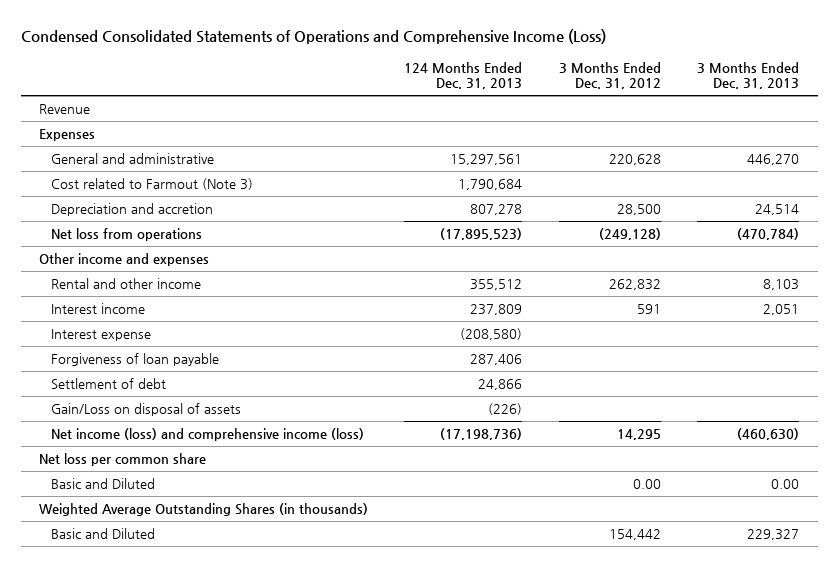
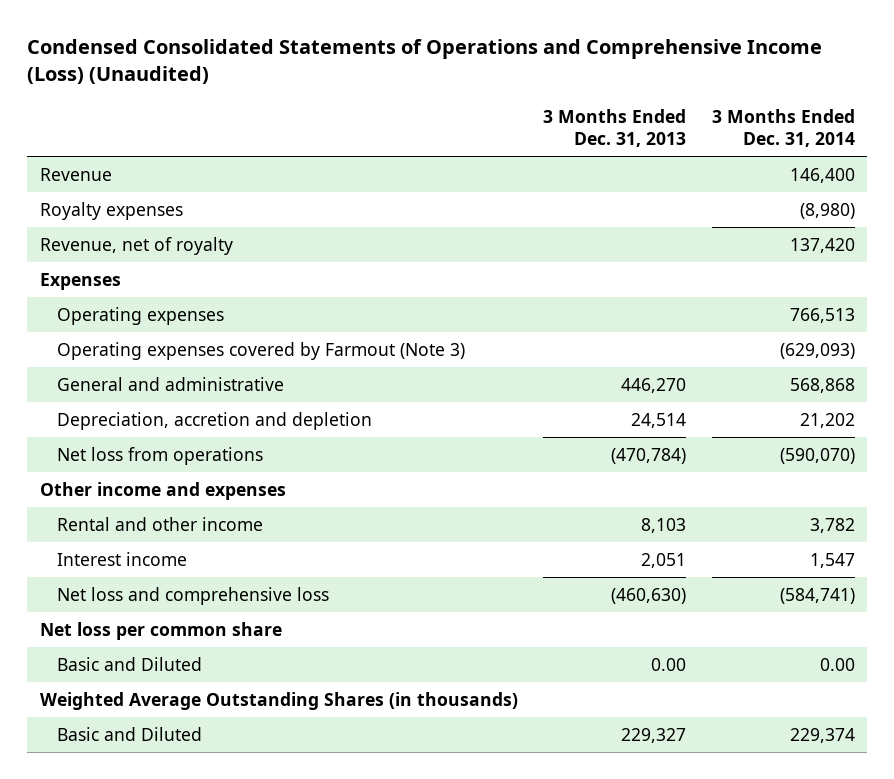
- Condensed Consolidated Statements of Operations and Comprehensive Income (Loss)
+ Condensed Consolidated Statements of Operations and Comprehensive Income (Loss) (Unaudited)
- | 124 Months Ended Dec. 31, 2013 | 3 Months Ended Dec. 31, 2012 | 3 Months Ended Dec. 31, 2013
+ | 3 Months Ended Dec. 31, 2013 | 3 Months Ended Dec. 31, 2014
+ Royalty expenses | | (8,980)
+ Revenue, net of royalty | | 137,420
+ Operating expenses | | 766,513
+ Operating expenses covered by Farmout (Note 3) | | (629,093)
- Cost related to Farmout (Note 3) | 1,790,684 | |
- Depreciation and accretion | 807,278 | 28,500 | 24,514
+ Depreciation, accretion and depletion | 24,514 | 21,202
- Interest expense | (208,580) | |
- Forgiveness of loan payable | 287,406 | |
- Settlement of debt | 24,866 | |
- Gain/Loss on disposal of assets | (226) | |
- Net income (loss) and comprehensive income (loss) | (17,198,736) | 14,295 | (460,630)
+ Net loss and comprehensive loss | (460,630) | (584,741)

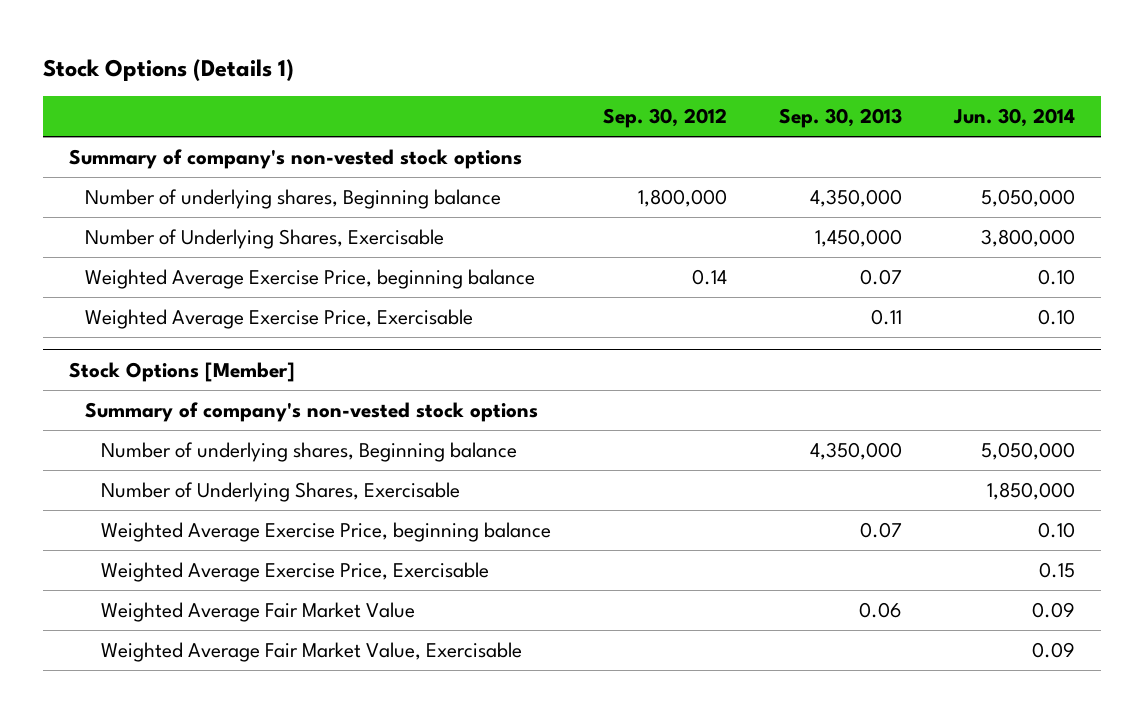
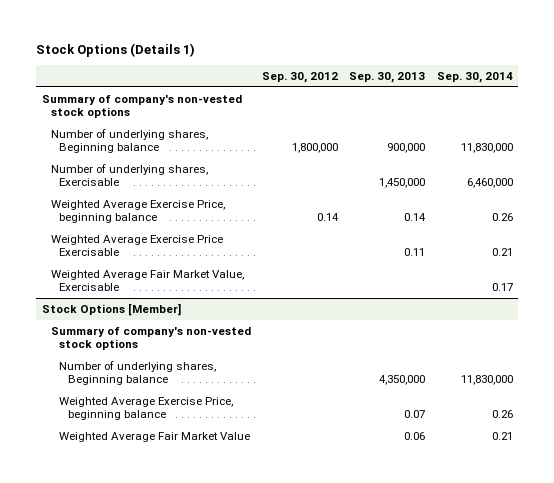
- | Sep. 30, 2012 | Sep. 30, 2013 | Jun. 30, 2014
+ | Sep. 30, 2012 | Sep. 30, 2013 | Sep. 30, 2014
- Number of underlying shares, Beginning balance | 1,800,000 | 4,350,000 | 5,050,000
- Number of Underlying Shares, Exercisable | | 1,450,000 | 3,800,000
- Weighted Average Exercise Price, beginning balance | 0.14 | 0.07 | 0.10
- Weighted Average Exercise Price, Exercisable | | 0.11 | 0.10
+ Number of underlying shares, Beginning balance | 1,800,000 | 900,000 | 11,830,000
+ Number of underlying shares, Exercisable | | 1,450,000 | 6,460,000
+ Weighted Average Exercise Price, beginning balance | 0.14 | 0.14 | 0.26
+ Weighted Average Exercise Price Exercisable | | 0.11 | 0.21
+ Weighted Average Fair Market Value, Exercisable | | | 0.17
@ Stock Options [Member]
- Number of Underlying Shares, Exercisable | | | 1,850,000
- Weighted Average Exercise Price, Exercisable | | | 0.15
- Weighted Average Fair Market Value, Exercisable | | | 0.09

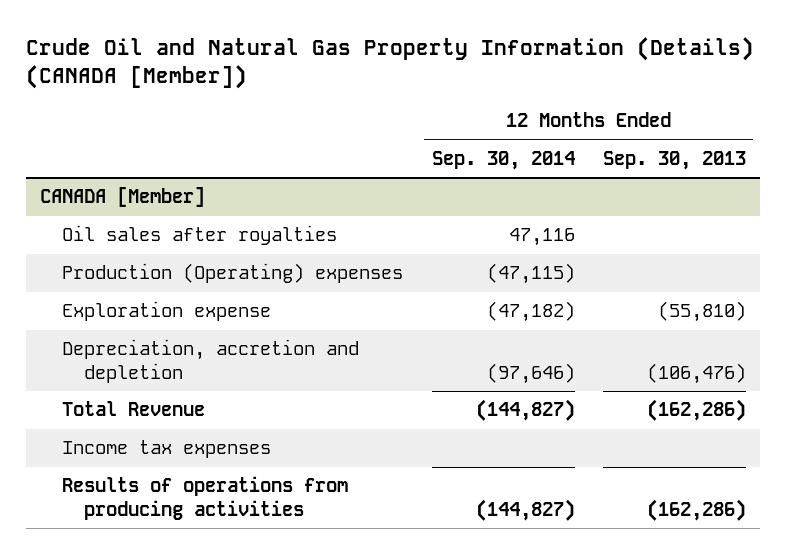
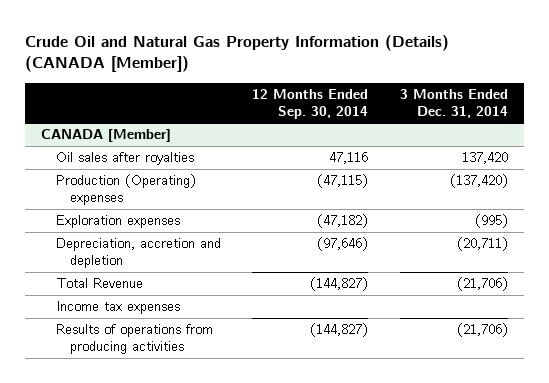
- | 12 Months Ended Sep. 30, 2014 | 12 Months Ended Sep. 30, 2013
+ | 12 Months Ended Sep. 30, 2014 | 3 Months Ended Dec. 31, 2014
@ CANADA [Member]
- Exploration expense | (47,182) | (55,810)
+ Exploration expenses | (47,182) | (995)

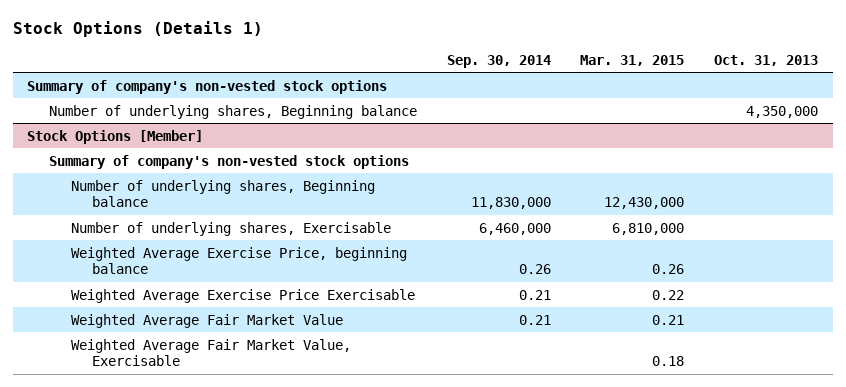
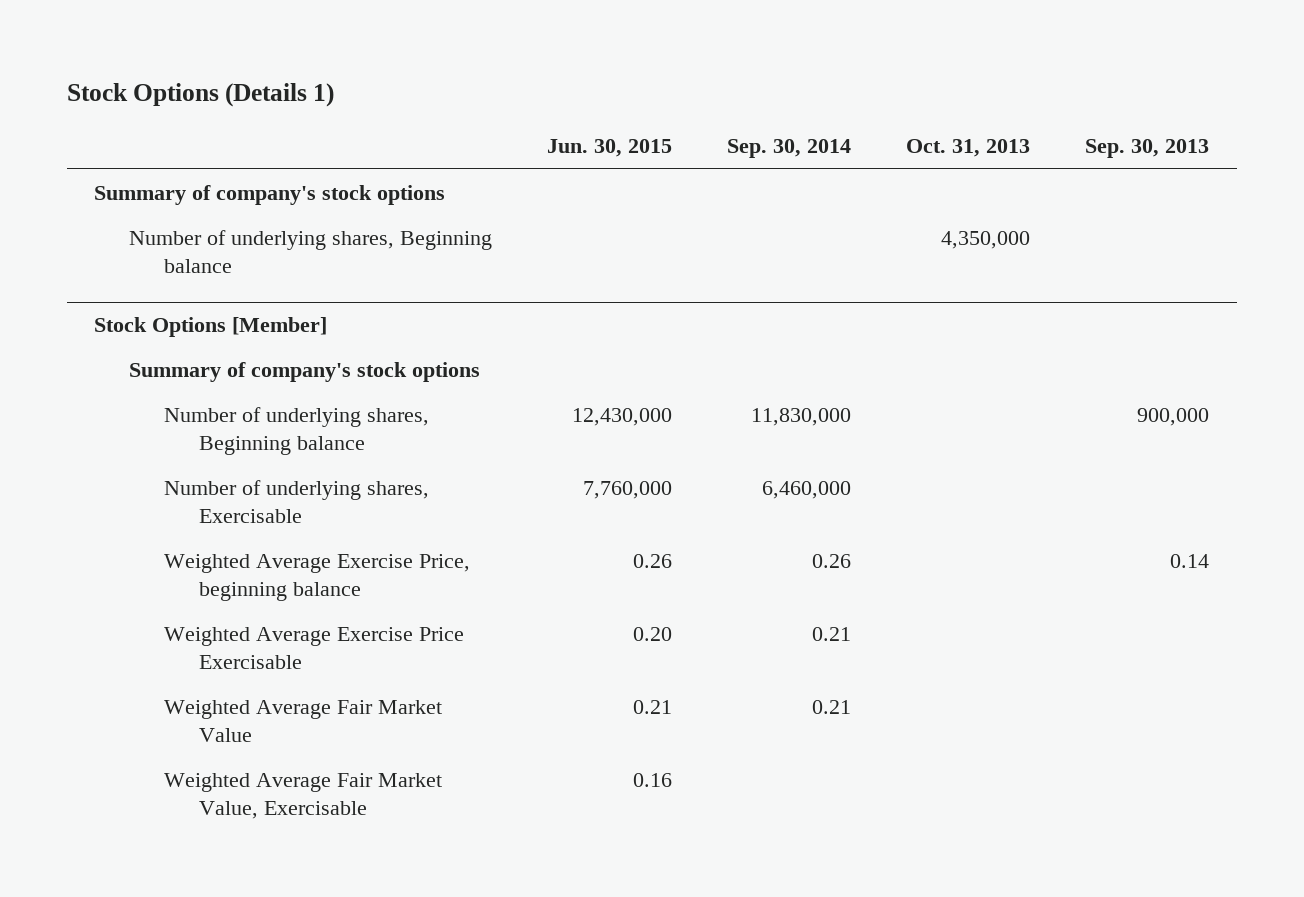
- | Sep. 30, 2014 | Mar. 31, 2015 | Oct. 31, 2013
+ | Jun. 30, 2015 | Sep. 30, 2014 | Oct. 31, 2013 | Sep. 30, 2013
- Summary of company's non-vested stock options
+ Summary of company's stock options
@ Stock Options [Member]
- Summary of company's non-vested stock options
+ Summary of company's stock options

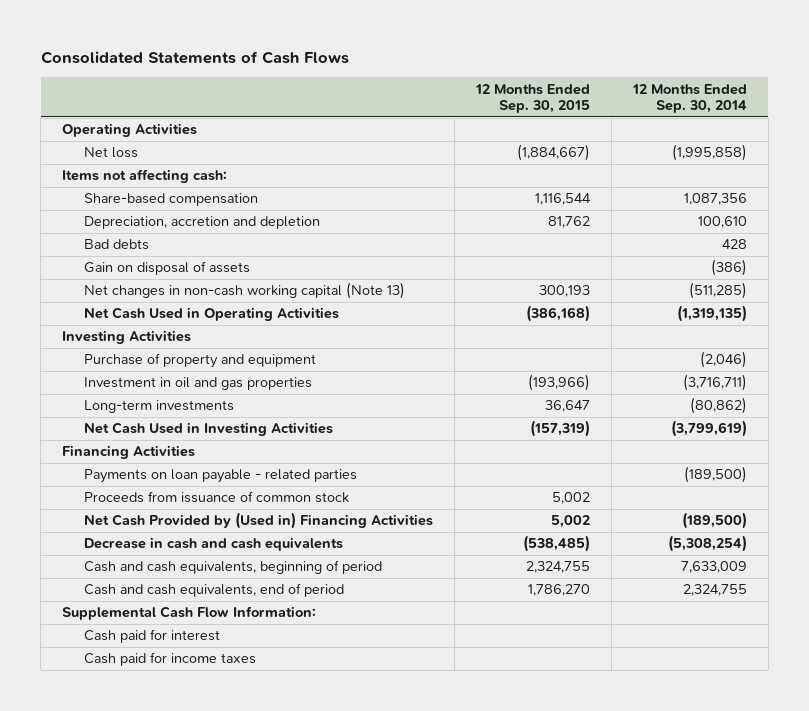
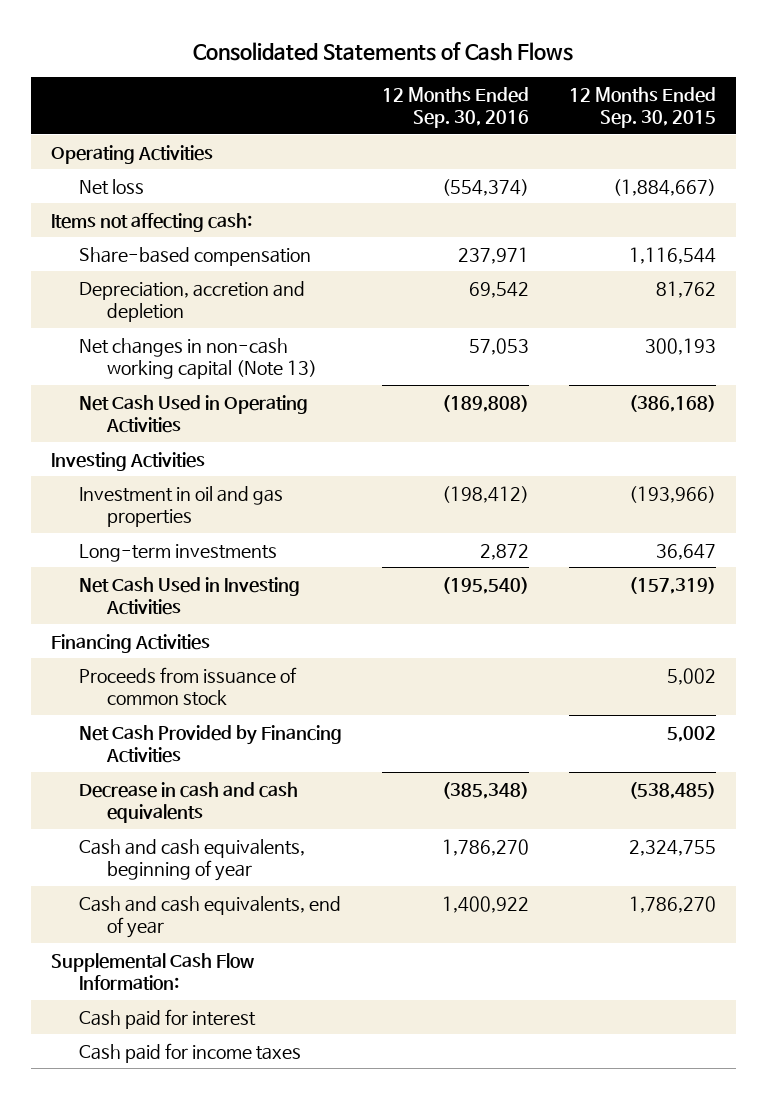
- | 12 Months Ended Sep. 30, 2015 | 12 Months Ended Sep. 30, 2014
+ | 12 Months Ended Sep. 30, 2016 | 12 Months Ended Sep. 30, 2015
- Bad debts | | 428
- Gain on disposal of assets | | (386)
- Purchase of property and equipment | | (2,046)
- Payments on loan payable - related parties | | (189,500)
- Net Cash Provided by (Used in) Financing Activities | 5,002 | (189,500)
+ Net Cash Provided by Financing Activities | | 5,002
- Cash and cash equivalents, beginning of period | 2,324,755 | 7,633,009
- Cash and cash equivalents, end of period | 1,786,270 | 2,324,755
+ Cash and cash equivalents, beginning of year | 1,786,270 | 2,324,755
+ Cash and cash equivalents, end of year | 1,400,922 | 1,786,270

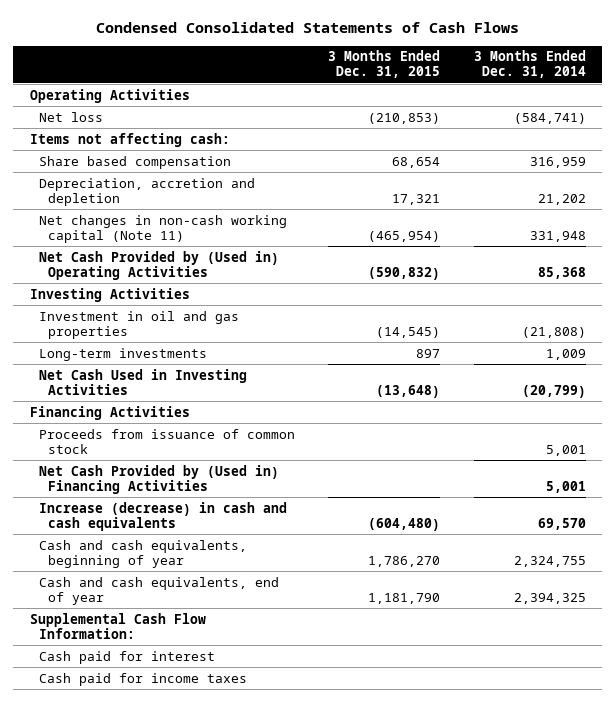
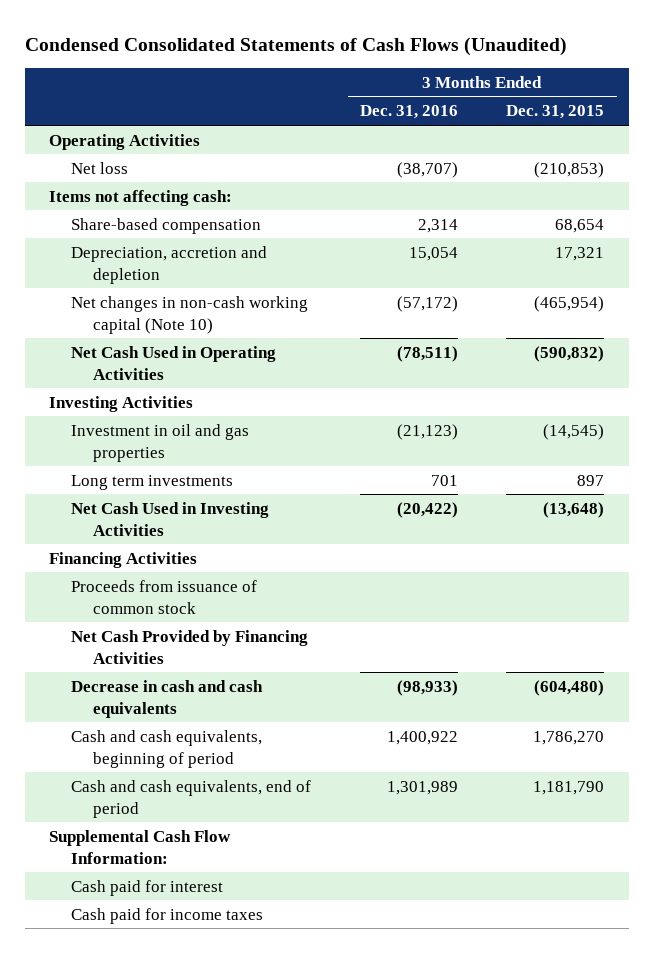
- Condensed Consolidated Statements of Cash Flows
+ Condensed Consolidated Statements of Cash Flows (Unaudited)
- | 3 Months Ended Dec. 31, 2015 | 3 Months Ended Dec. 31, 2014
+ | 3 Months Ended Dec. 31, 2016 | 3 Months Ended Dec. 31, 2015
- Share based compensation | 68,654 | 316,959
+ Share-based compensation | 2,314 | 68,654
- Net changes in non-cash working capital (Note 11) | (465,954) | 331,948
- Net Cash Provided by (Used in) Operating Activities | (590,832) | 85,368
+ Net changes in non-cash working capital (Note 10) | (57,172) | (465,954)
+ Net Cash Used in Operating Activities | (78,511) | (590,832)
- Long-term investments | 897 | 1,009
+ Long term investments | 701 | 897
- Net Cash Provided by (Used in) Financing Activities | | 5,001
- Increase (decrease) in cash and cash equivalents | (604,480) | 69,570
- Cash and cash equivalents, beginning of year | 1,786,270 | 2,324,755
- Cash and cash equivalents, end of year | 1,181,790 | 2,394,325
+ Net Cash Provided by Financing Activities
+ Decrease in cash and cash equivalents | (98,933) | (604,480)
+ Cash and cash equivalents, beginning of period | 1,400,922 | 1,786,270
+ Cash and cash equivalents, end of period | 1,301,989 | 1,181,790

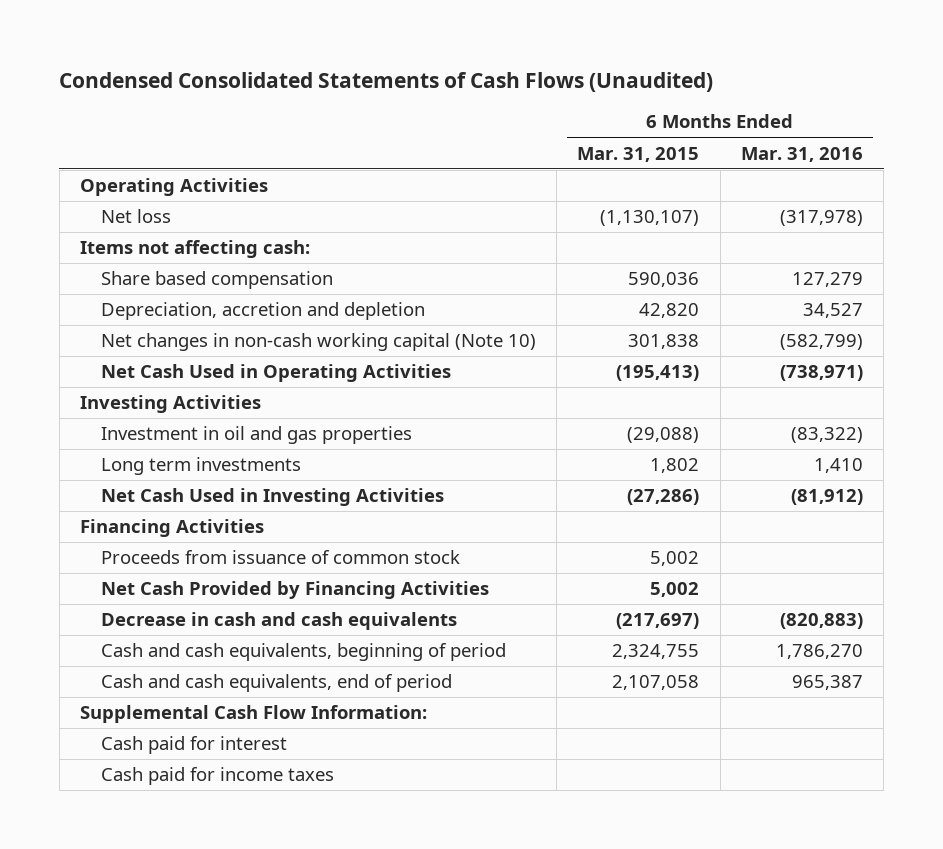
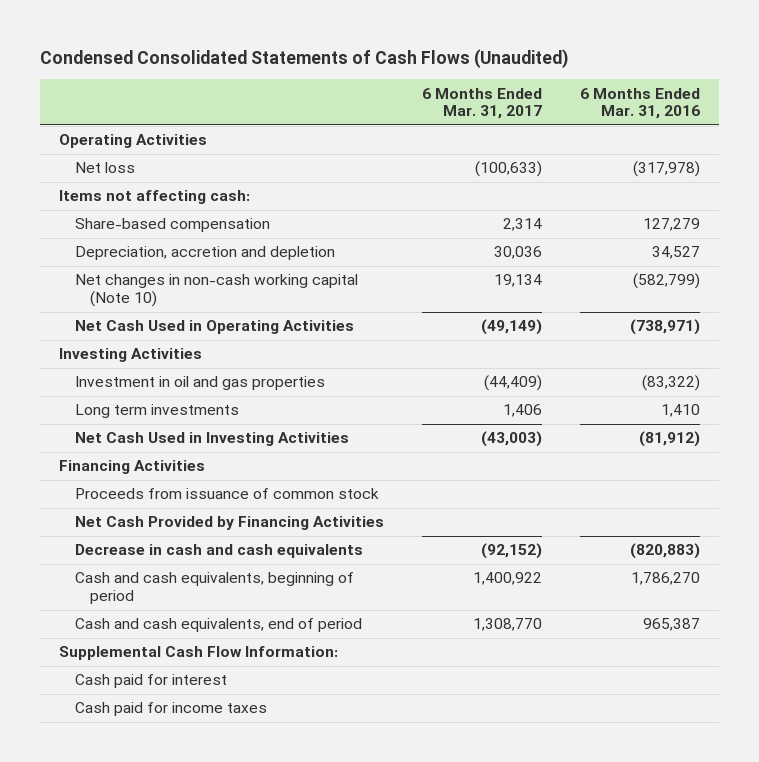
- | 6 Months Ended Mar. 31, 2015 | 6 Months Ended Mar. 31, 2016
+ | 6 Months Ended Mar. 31, 2017 | 6 Months Ended Mar. 31, 2016
- Share based compensation | 590,036 | 127,279
+ Share-based compensation | 2,314 | 127,279

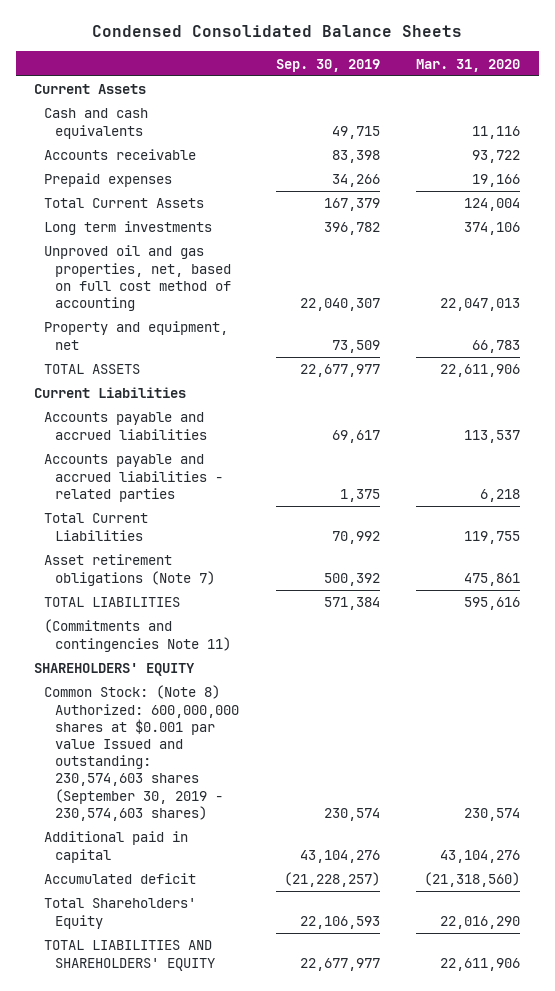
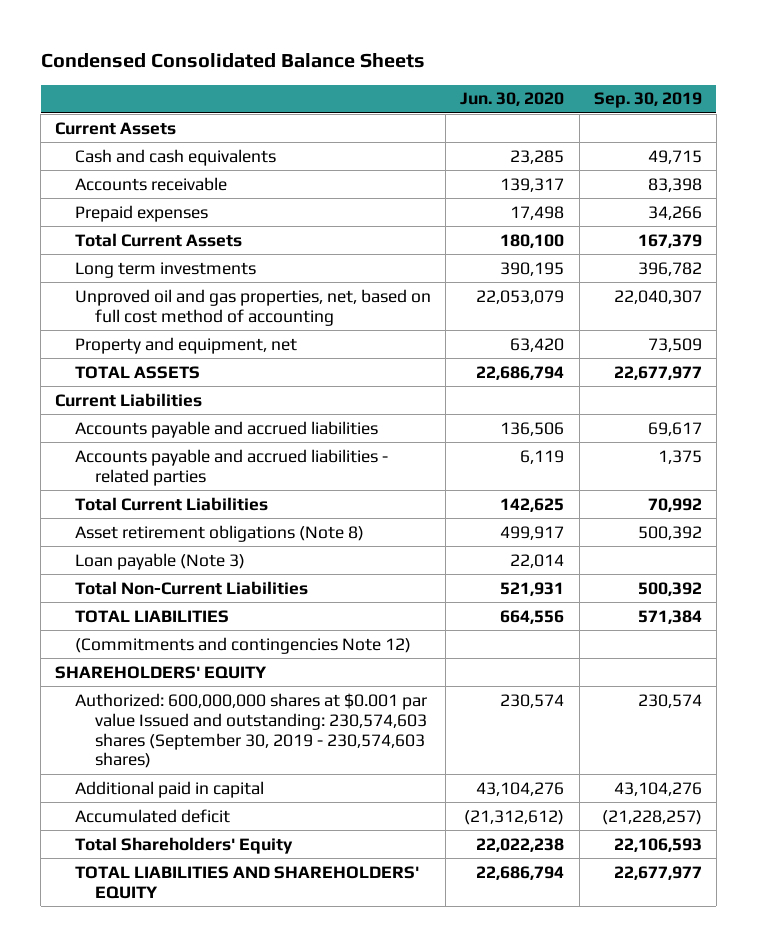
- | Sep. 30, 2019 | Mar. 31, 2020
+ | Jun. 30, 2020 | Sep. 30, 2019
- Asset retirement obligations (Note 7) | 500,392 | 475,861
+ Asset retirement obligations (Note 8) | 499,917 | 500,392
+ Loan payable (Note 3) | 22,014 |
+ Total Non-Current Liabilities | 521,931 | 500,392
- (Commitments and contingencies Note 11)
+ (Commitments and contingencies Note 12)
- Common Stock: (Note 8) Authorized: 600,000,000 shares at $0.001 par value Issued and outstanding: 230,574,603 shares (September 30, 2019 - 230,574,603 shares) | 230,574 | 230,574
+ Authorized: 600,000,000 shares at $0.001 par value Issued and outstanding: 230,574,603 shares (September 30, 2019 - 230,574,603 shares) | 230,574 | 230,574

